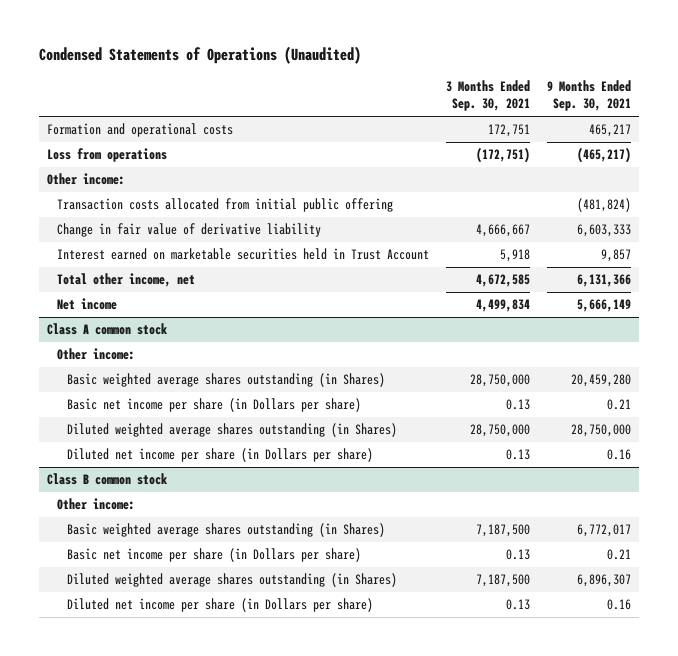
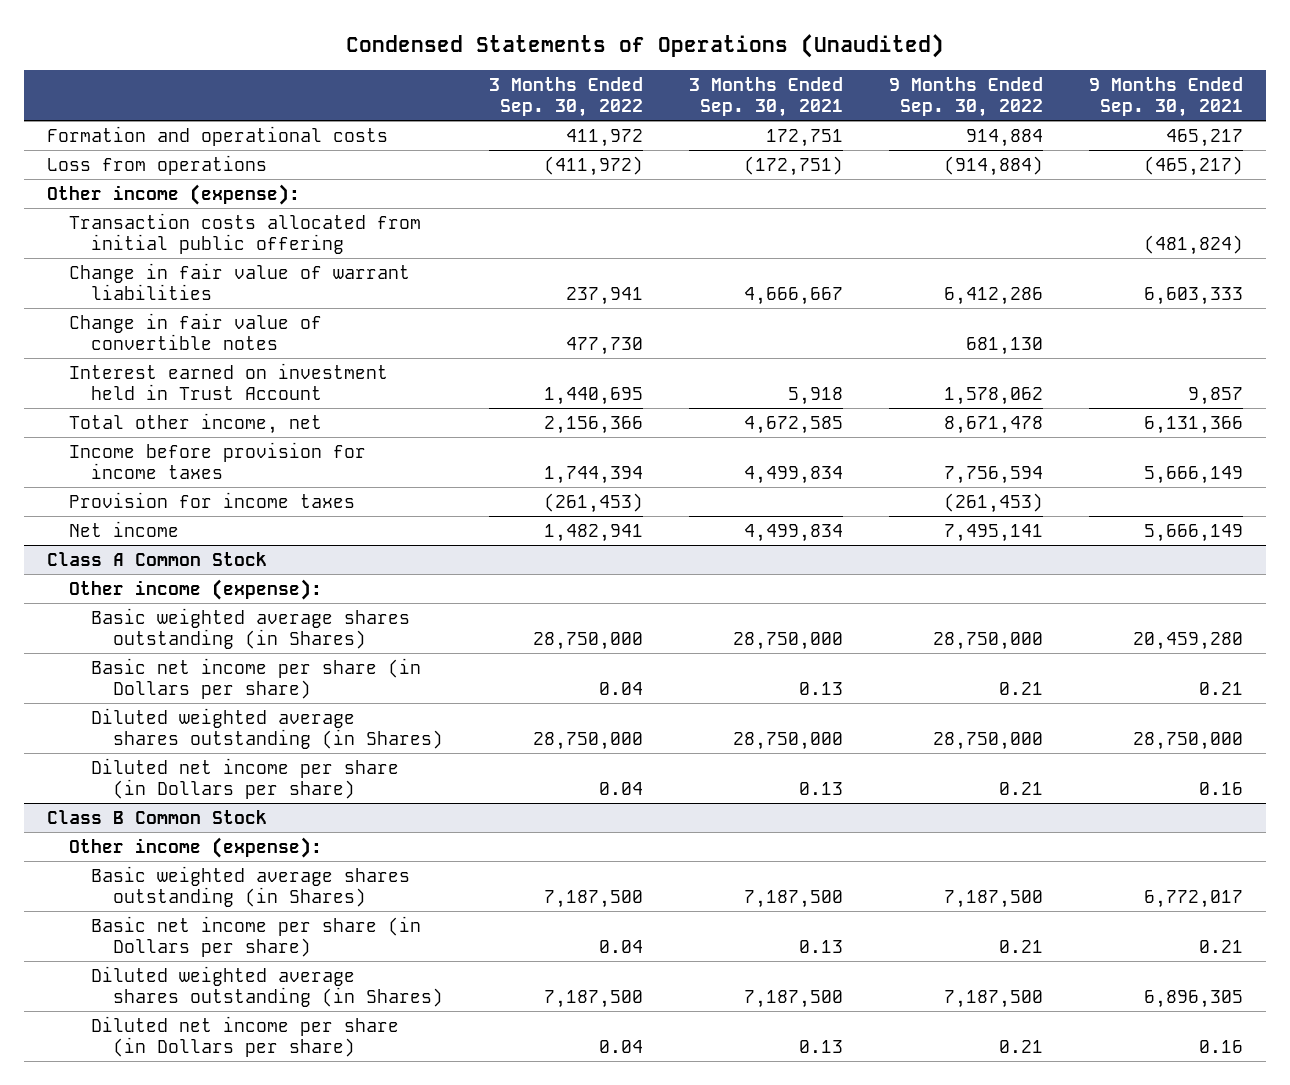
- | 3 Months Ended Sep. 30, 2021 | 9 Months Ended Sep. 30, 2021
+ | 3 Months Ended Sep. 30, 2022 | 3 Months Ended Sep. 30, 2021 | 9 Months Ended Sep. 30, 2022 | 9 Months Ended Sep. 30, 2021
- Other income:
+ Other income (expense):
- Change in fair value of derivative liability | 4,666,667 | 6,603,333
- Interest earned on marketable securities held in Trust Account | 5,918 | 9,857
+ Change in fair value of warrant liabilities | 237,941 | 4,666,667 | 6,412,286 | 6,603,333
+ Change in fair value of convertible notes | 477,730 | | 681,130 |
+ Interest earned on investment held in Trust Account | 1,440,695 | 5,918 | 1,578,062 | 9,857
+ Income before provision for income taxes | 1,744,394 | 4,499,834 | 7,756,594 | 5,666,149
+ Provision for income taxes | (261,453) | | (261,453) |
- Class A common stock
- Other income:
+ Class A Common Stock
+ Other income (expense):
- Class B common stock
- Other income:
+ Class B Common Stock
+ Other income (expense):
- Diluted weighted average shares outstanding (in Shares) | 7,187,500 | 6,896,307
+ Diluted weighted average shares outstanding (in Shares) | 7,187,500 | 7,187,500 | 7,187,500 | 6,896,305

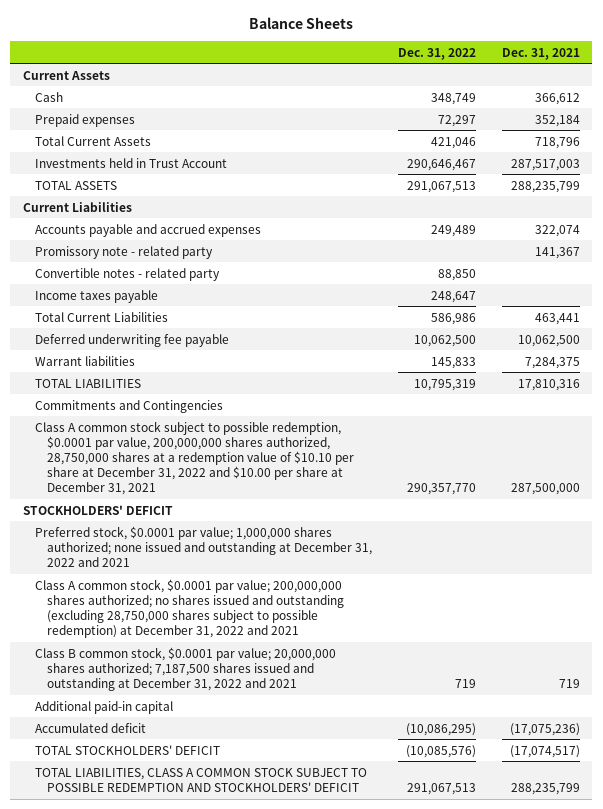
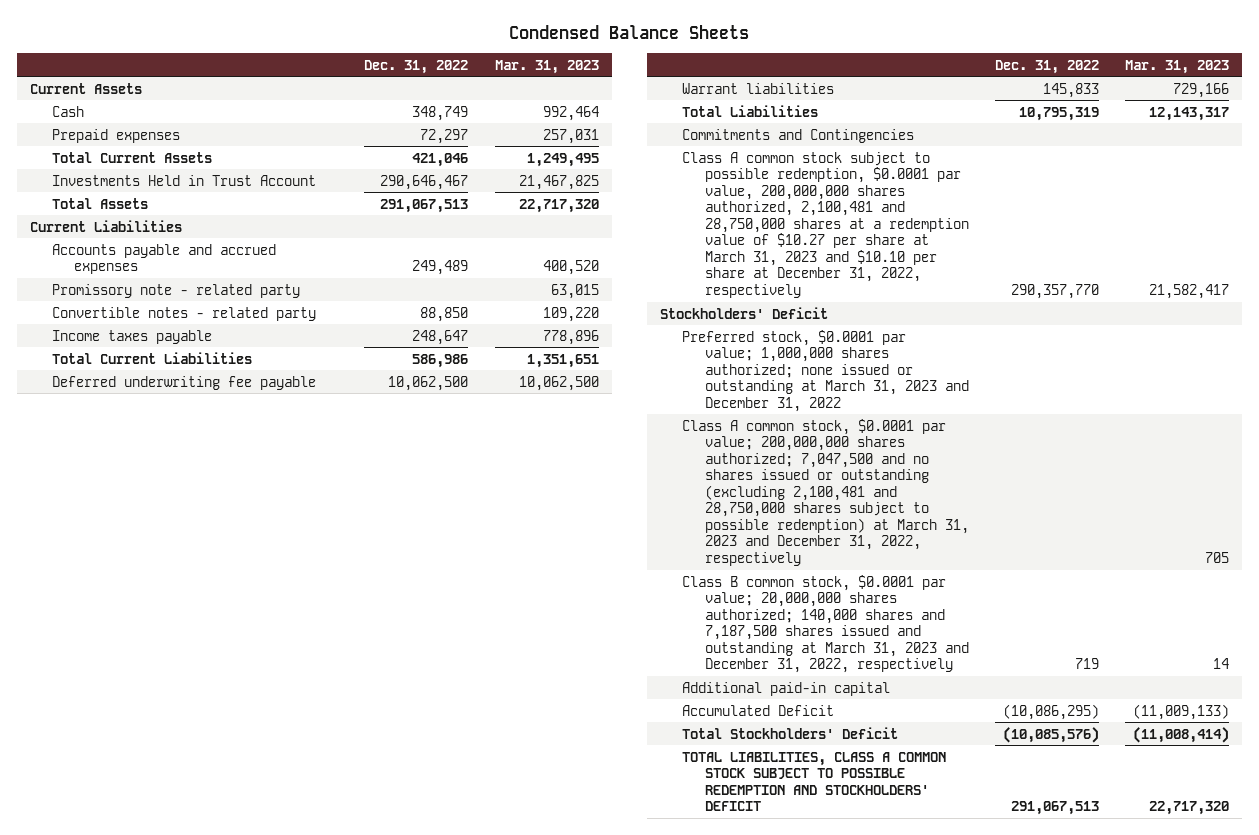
- Balance Sheets
+ Condensed Balance Sheets
- | Dec. 31, 2022 | Dec. 31, 2021
+ | Dec. 31, 2022 | Mar. 31, 2023
- Investments held in Trust Account | 290,646,467 | 287,517,003
- TOTAL ASSETS | 291,067,513 | 288,235,799
+ Investments Held in Trust Account | 290,646,467 | 21,467,825
+ Total Assets | 291,067,513 | 22,717,320
- TOTAL LIABILITIES | 10,795,319 | 17,810,316
+ Total Liabilities | 10,795,319 | 12,143,317
- Class A common stock subject to possible redemption, $0.0001 par value, 200,000,000 shares authorized, 28,750,000 shares at a redemption value of $10.10 per share at December 31, 2022 and $10.00 per share at December 31, 2021 | 290,357,770 | 287,500,000
- STOCKHOLDERS' DEFICIT
- Preferred stock, $0.0001 par value; 1,000,000 shares authorized; none issued and outstanding at December 31, 2022 and 2021
- Class A common stock, $0.0001 par value; 200,000,000 shares authorized; no shares issued and outstanding (excluding 28,750,000 shares subject to possible redemption) at December 31, 2022 and 2021
- Class B common stock, $0.0001 par value; 20,000,000 shares authorized; 7,187,500 shares issued and outstanding at December 31, 2022 and 2021 | 719 | 719
+ Class A common stock subject to possible redemption, $0.0001 par value, 200,000,000 shares authorized, 2,100,481 and 28,750,000 shares at a redemption value of $10.27 per share at March 31, 2023 and $10.10 per share at December 31, 2022, respectively | 290,357,770 | 21,582,417
+ Stockholders' Deficit
+ Preferred stock, $0.0001 par value; 1,000,000 shares authorized; none issued or outstanding at March 31, 2023 and December 31, 2022
+ Class A common stock, $0.0001 par value; 200,000,000 shares authorized; 7,047,500 and no shares issued or outstanding (excluding 2,100,481 and 28,750,000 shares subject to possible redemption) at March 31, 2023 and December 31, 2022, respectively | | 705
+ Class B common stock, $0.0001 par value; 20,000,000 shares authorized; 140,000 shares and 7,187,500 shares issued and outstanding at March 31, 2023 and December 31, 2022, respectively | 719 | 14
- Accumulated deficit | (10,086,295) | (17,075,236)
- TOTAL STOCKHOLDERS' DEFICIT | (10,085,576) | (17,074,517)
+ Accumulated Deficit | (10,086,295) | (11,009,133)
+ Total Stockholders' Deficit | (10,085,576) | (11,008,414)

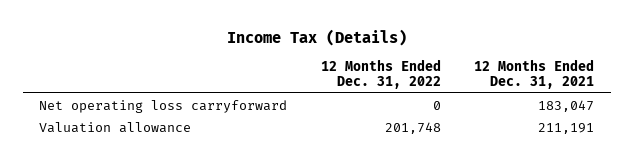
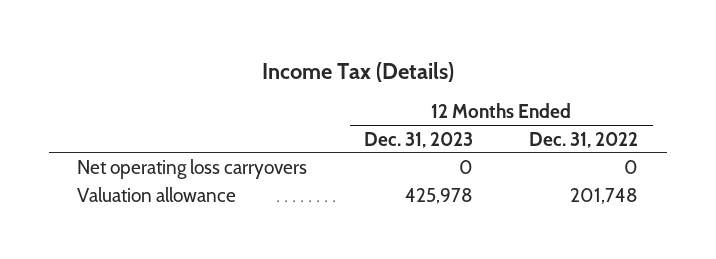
- | 12 Months Ended Dec. 31, 2022 | 12 Months Ended Dec. 31, 2021
+ | 12 Months Ended Dec. 31, 2023 | 12 Months Ended Dec. 31, 2022
- Net operating loss carryforward | 0 | 183,047
+ Net operating loss carryovers | 0 | 0

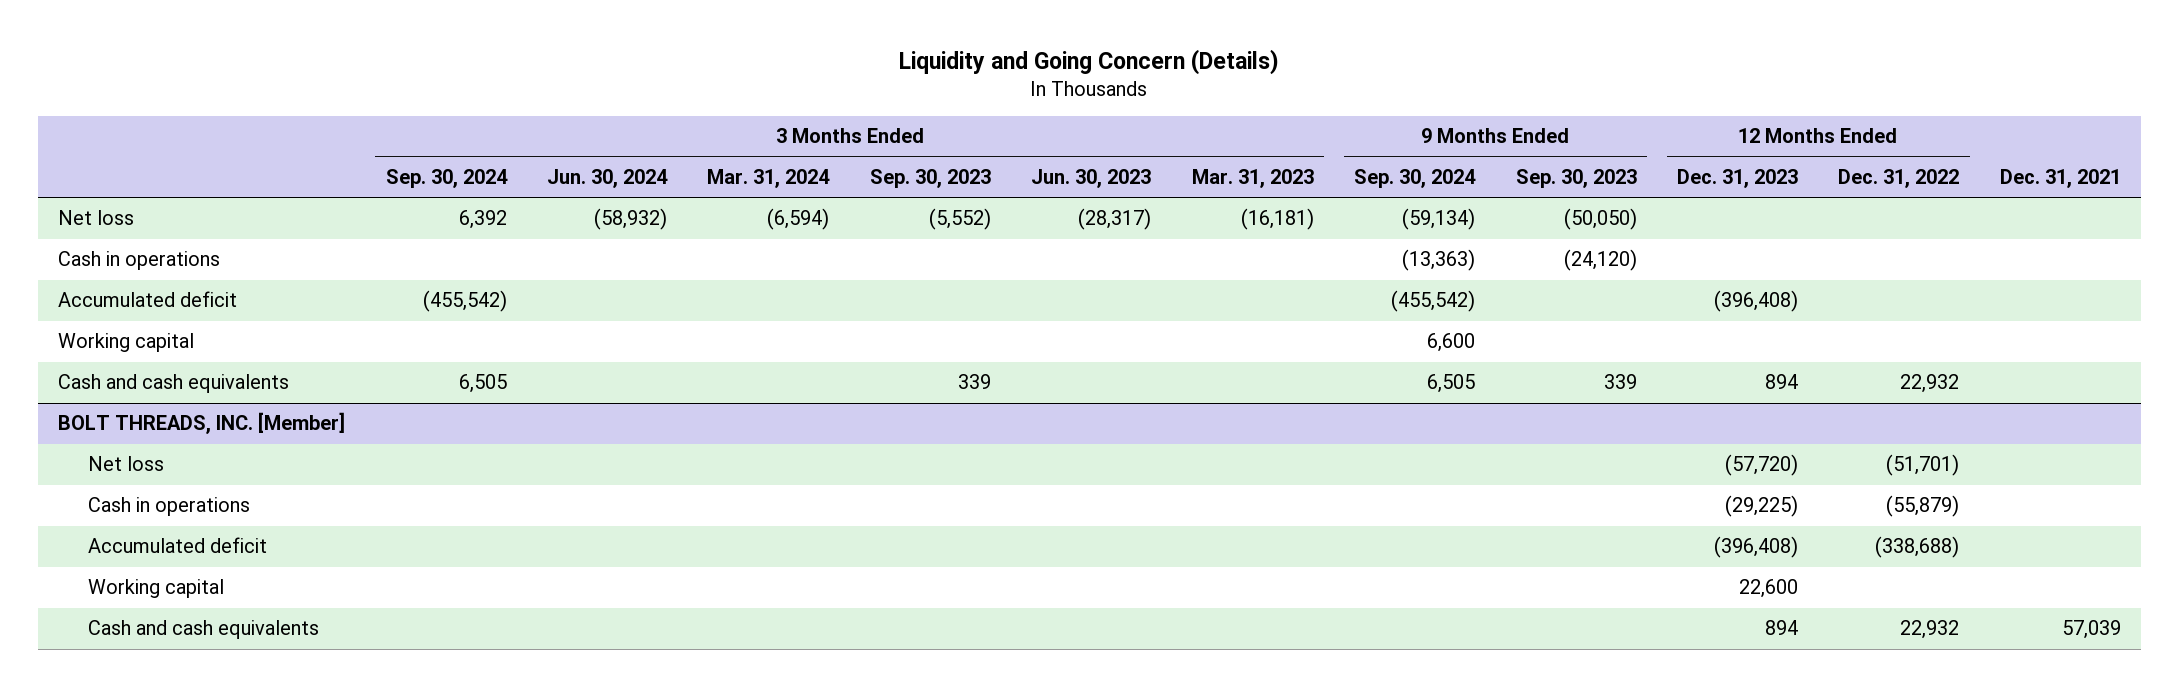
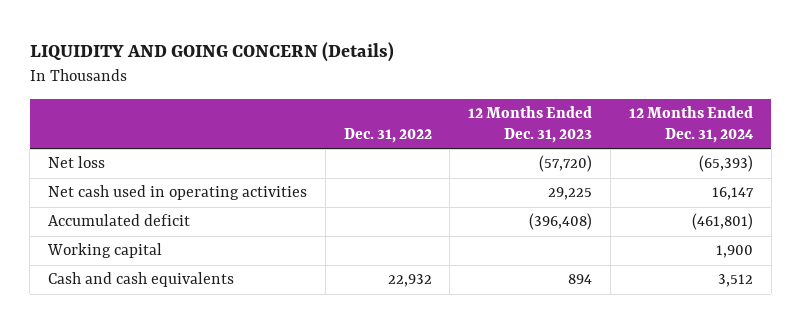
- Liquidity and Going Concern (Details)
+ LIQUIDITY AND GOING CONCERN (Details)
- | 3 Months Ended Sep. 30, 2024 | 3 Months Ended Jun. 30, 2024 | 3 Months Ended Mar. 31, 2024 | 3 Months Ended Sep. 30, 2023 | 3 Months Ended Jun. 30, 2023 | 3 Months Ended Mar. 31, 2023 | 9 Months Ended Sep. 30, 2024 | 9 Months Ended Sep. 30, 2023 | 12 Months Ended Dec. 31, 2023 | 12 Months Ended Dec. 31, 2022 | Dec. 31, 2021
+ | Dec. 31, 2022 | 12 Months Ended Dec. 31, 2023 | 12 Months Ended Dec. 31, 2024
- Net loss | 6,392 | (58,932) | (6,594) | (5,552) | (28,317) | (16,181) | (59,134) | (50,050) | | |
- Cash in operations | | | | | | | (13,363) | (24,120) | | |
- Accumulated deficit | (455,542) | | | | | | (455,542) | | (396,408) | |
- Cash and cash equivalents | 6,505 | | | 339 | | | 6,505 | 339 | 894 | 22,932 |
- BOLT THREADS, INC. [Member]
- Cash in operations | | | | | | | | | (29,225) | (55,879) |
+ Net cash used in operating activities | | 29,225 | 16,147
- Working capital | | | | | | | | | 22,600 | |
moved down: Working capital | | | 1,900

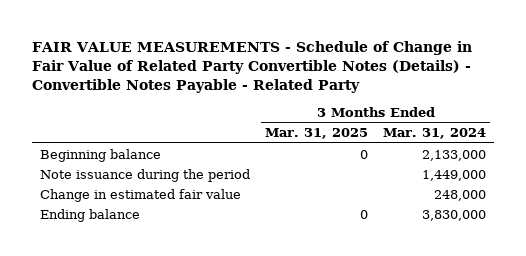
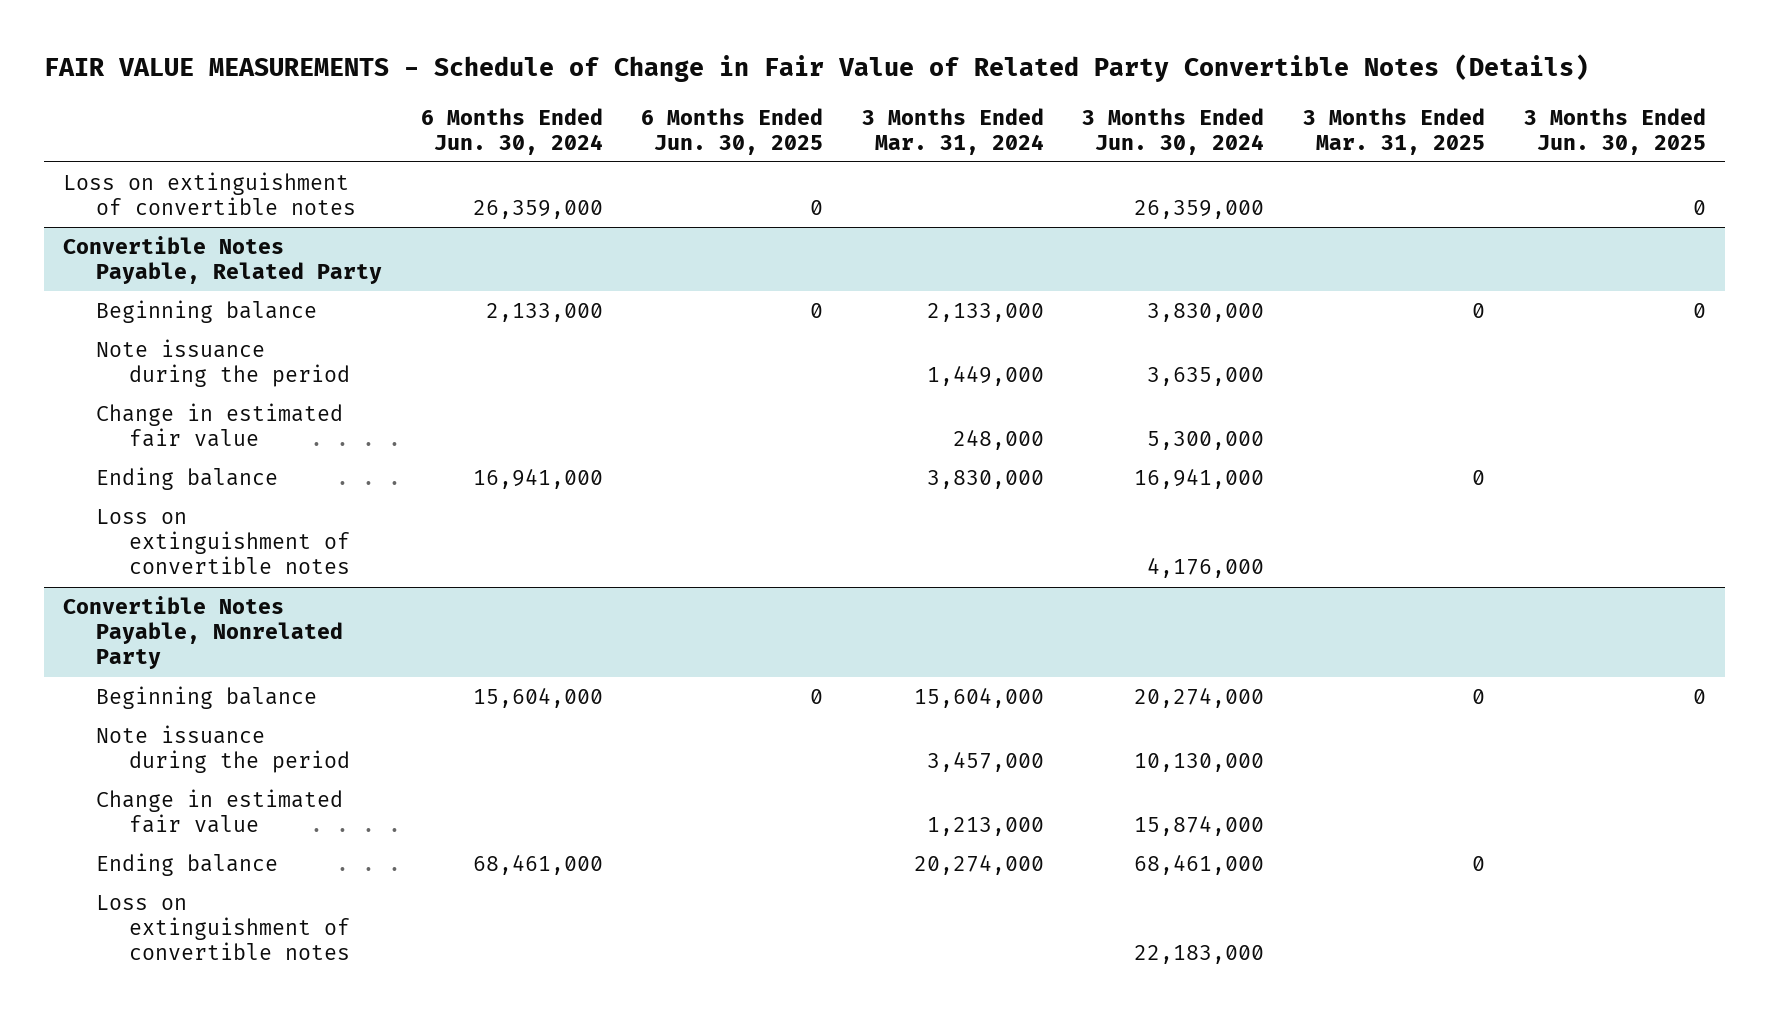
- FAIR VALUE MEASUREMENTS - Schedule of Change in Fair Value of Related Party Convertible Notes (Details) - Convertible Notes Payable - Related Party
+ FAIR VALUE MEASUREMENTS - Schedule of Change in Fair Value of Related Party Convertible Notes (Details)
- | 3 Months Ended Mar. 31, 2025 | 3 Months Ended Mar. 31, 2024
+ | 6 Months Ended Jun. 30, 2024 | 6 Months Ended Jun. 30, 2025 | 3 Months Ended Mar. 31, 2024 | 3 Months Ended Jun. 30, 2024 | 3 Months Ended Mar. 31, 2025 | 3 Months Ended Jun. 30, 2025
+ Loss on extinguishment of convertible notes | 26,359,000 | 0 | | 26,359,000 | | 0
+ Convertible Notes Payable, Related Party
+ Loss on extinguishment of convertible notes | | | | 4,176,000 | |
+ Convertible Notes Payable, Nonrelated Party
+ Beginning balance | 15,604,000 | 0 | 15,604,000 | 20,274,000 | 0 | 0
+ Note issuance during the period | | | 3,457,000 | 10,130,000 | |
+ Change in estimated fair value | | | 1,213,000 | 15,874,000 | |
+ Ending balance | 68,461,000 | | 20,274,000 | 68,461,000 | 0 |
+ Loss on extinguishment of convertible notes | | | | 22,183,000 | |

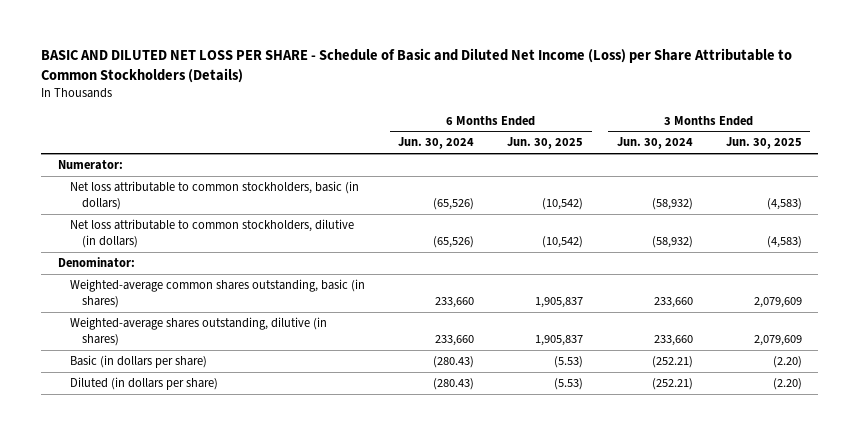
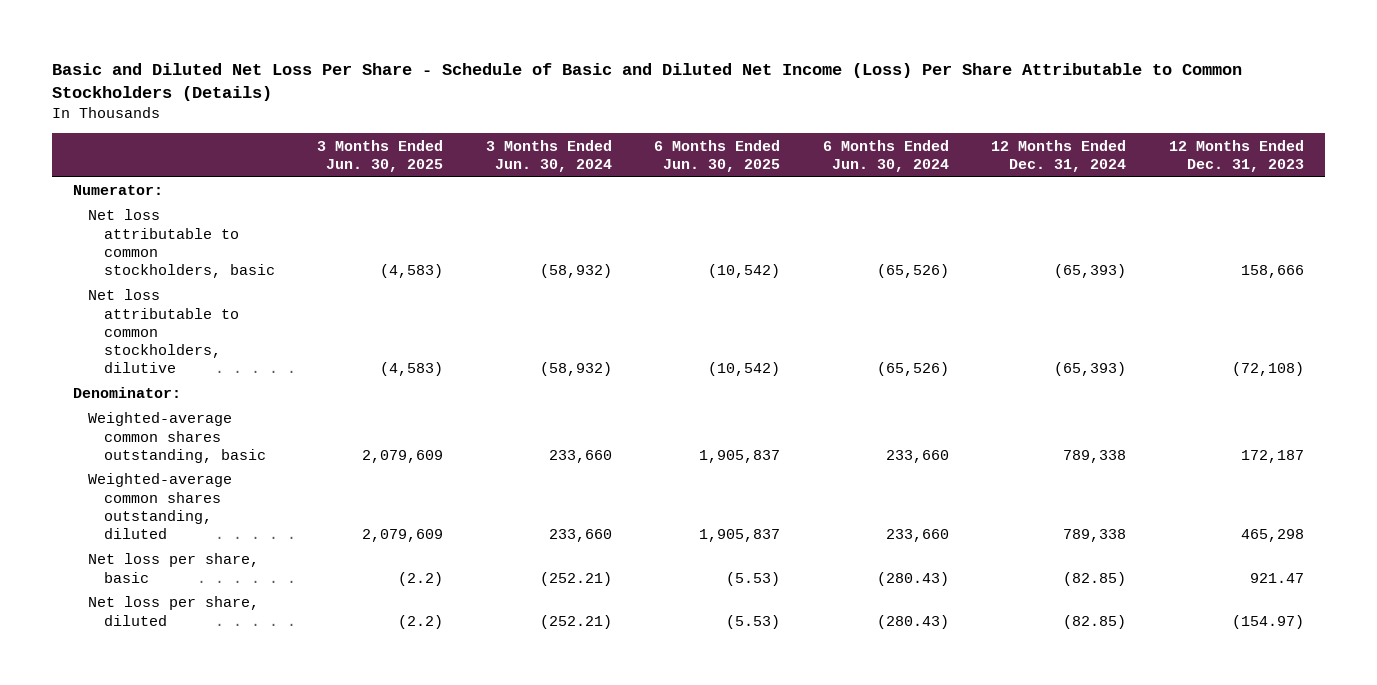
- BASIC AND DILUTED NET LOSS PER SHARE - Schedule of Basic and Diluted Net Income (Loss) per Share Attributable to Common Stockholders (Details)
+ Basic and Diluted Net Loss Per Share - Schedule of Basic and Diluted Net Income (Loss) Per Share Attributable to Common Stockholders (Details)
- | 6 Months Ended Jun. 30, 2024 | 6 Months Ended Jun. 30, 2025 | 3 Months Ended Jun. 30, 2024 | 3 Months Ended Jun. 30, 2025
+ | 3 Months Ended Jun. 30, 2025 | 3 Months Ended Jun. 30, 2024 | 6 Months Ended Jun. 30, 2025 | 6 Months Ended Jun. 30, 2024 | 12 Months Ended Dec. 31, 2024 | 12 Months Ended Dec. 31, 2023
- Net loss attributable to common stockholders, basic (in dollars) | (65,526) | (10,542) | (58,932) | (4,583)
- Net loss attributable to common stockholders, dilutive (in dollars) | (65,526) | (10,542) | (58,932) | (4,583)
+ Net loss attributable to common stockholders, basic | (4,583) | (58,932) | (10,542) | (65,526) | (65,393) | 158,666
+ Net loss attributable to common stockholders, dilutive | (4,583) | (58,932) | (10,542) | (65,526) | (65,393) | (72,108)
- Weighted-average common shares outstanding, basic (in shares) | 233,660 | 1,905,837 | 233,660 | 2,079,609
- Weighted-average shares outstanding, dilutive (in shares) | 233,660 | 1,905,837 | 233,660 | 2,079,609
- Basic (in dollars per share) | (280.43) | (5.53) | (252.21) | (2.20)
- Diluted (in dollars per share) | (280.43) | (5.53) | (252.21) | (2.20)
+ Weighted-average common shares outstanding, basic | 2,079,609 | 233,660 | 1,905,837 | 233,660 | 789,338 | 172,187
+ Weighted-average common shares outstanding, diluted | 2,079,609 | 233,660 | 1,905,837 | 233,660 | 789,338 | 465,298
+ Net loss per share, basic | (2.2) | (252.21) | (5.53) | (280.43) | (82.85) | 921.47
+ Net loss per share, diluted | (2.2) | (252.21) | (5.53) | (280.43) | (82.85) | (154.97)

